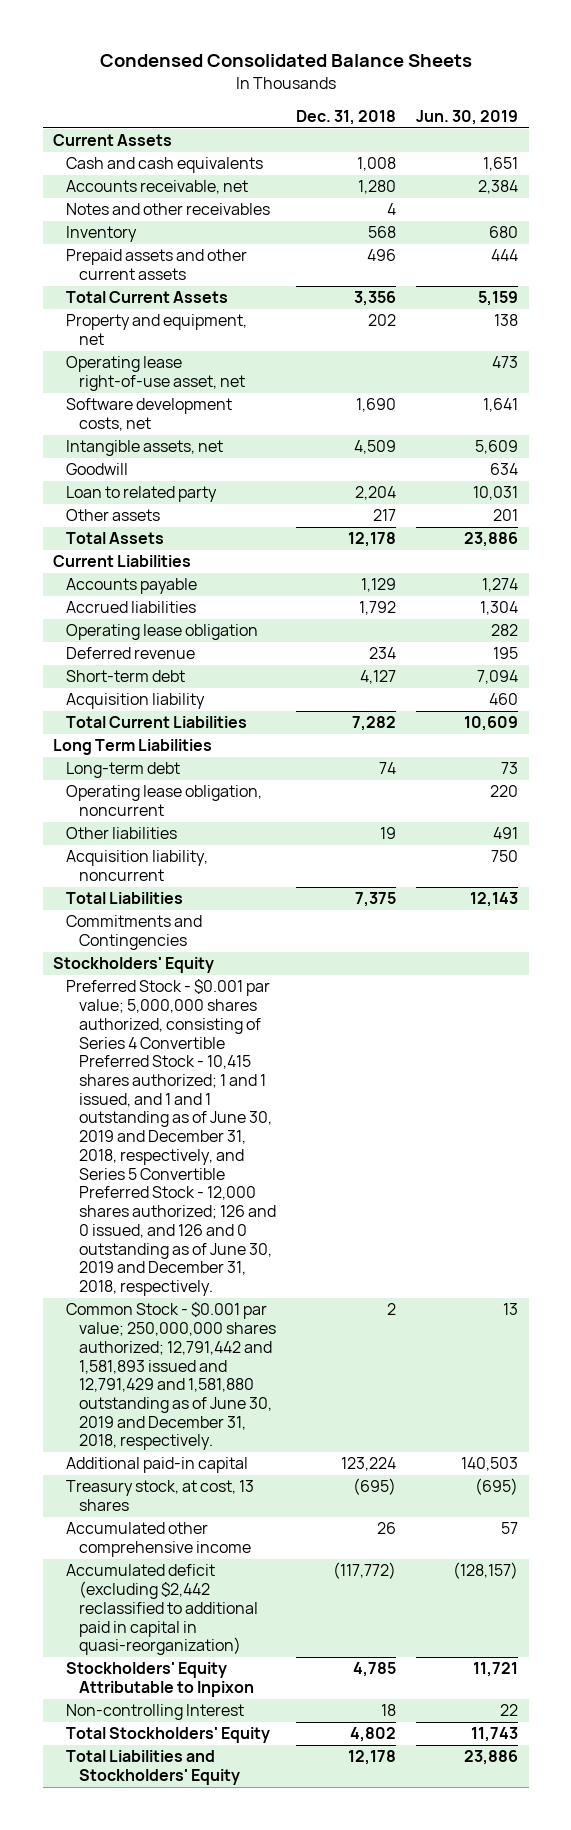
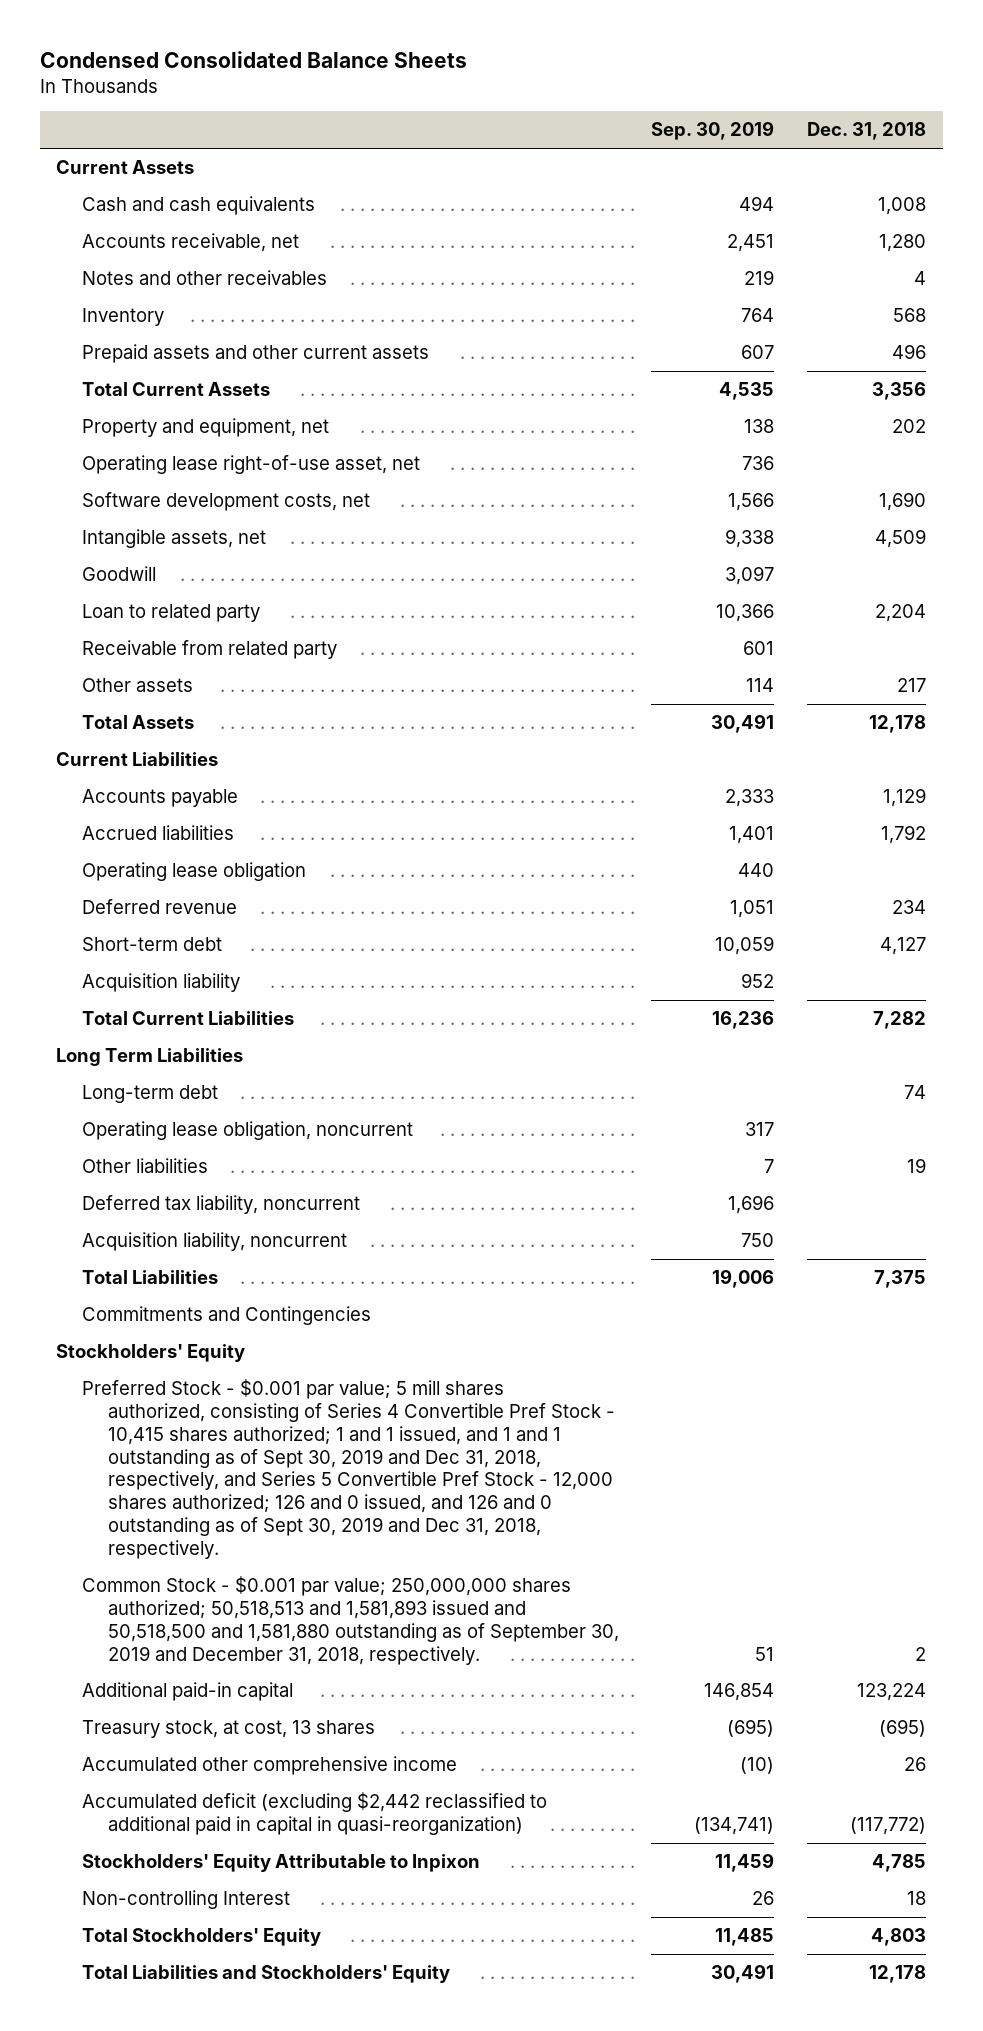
- | Dec. 31, 2018 | Jun. 30, 2019
+ | Sep. 30, 2019 | Dec. 31, 2018
+ Receivable from related party | 601 |
+ Deferred tax liability, noncurrent | 1,696 |
- Preferred Stock - $0.001 par value; 5,000,000 shares authorized, consisting of Series 4 Convertible Preferred Stock - 10,415 shares authorized; 1 and 1 issued, and 1 and 1 outstanding as of June 30, 2019 and December 31, 2018, respectively, and Series 5 Convertible Preferred Stock - 12,000 shares authorized; 126 and 0 issued, and 126 and 0 outstanding as of June 30, 2019 and December 31, 2018, respectively.
- Common Stock - $0.001 par value; 250,000,000 shares authorized; 12,791,442 and 1,581,893 issued and 12,791,429 and 1,581,880 outstanding as of June 30, 2019 and December 31, 2018, respectively. | 2 | 13
+ Preferred Stock - $0.001 par value; 5 mill shares authorized, consisting of Series 4 Convertible Pref Stock - 10,415 shares authorized; 1 and 1 issued, and 1 and 1 outstanding as of Sept 30, 2019 and Dec 31, 2018, respectively, and Series 5 Convertible Pref Stock - 12,000 shares authorized; 126 and 0 issued, and 126 and 0 outstanding as of Sept 30, 2019 and Dec 31, 2018, respectively.
+ Common Stock - $0.001 par value; 250,000,000 shares authorized; 50,518,513 and 1,581,893 issued and 50,518,500 and 1,581,880 outstanding as of September 30, 2019 and December 31, 2018, respectively. | 51 | 2
- Total Stockholders' Equity | 4,802 | 11,743
+ Total Stockholders' Equity | 11,485 | 4,803

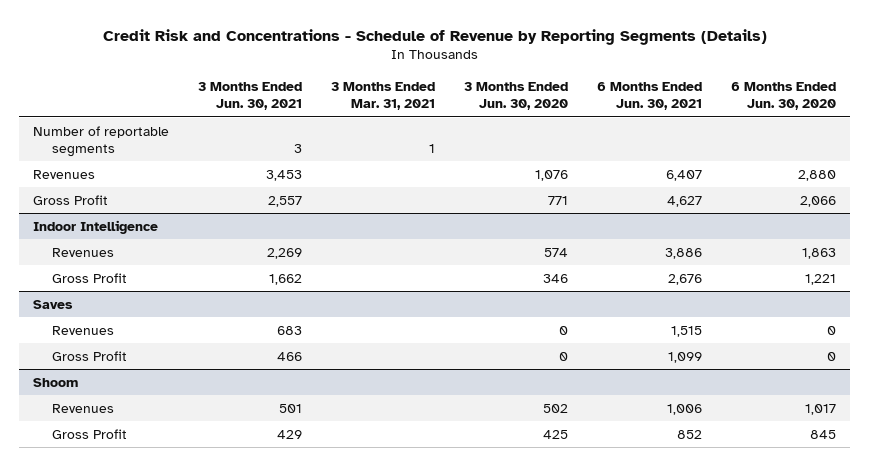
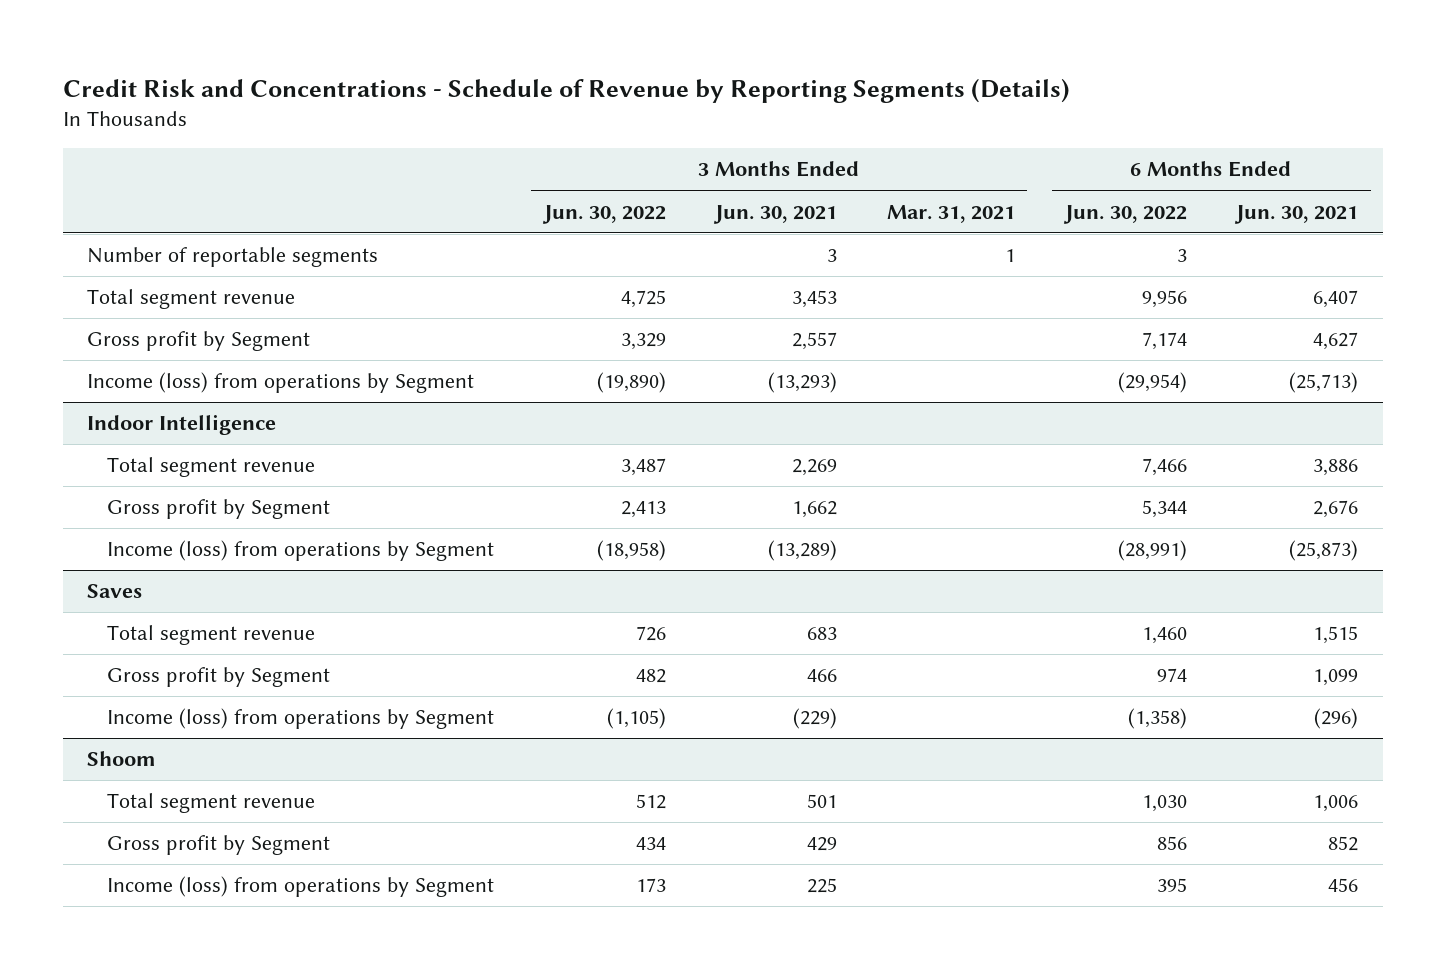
- | 3 Months Ended Jun. 30, 2021 | 3 Months Ended Mar. 31, 2021 | 3 Months Ended Jun. 30, 2020 | 6 Months Ended Jun. 30, 2021 | 6 Months Ended Jun. 30, 2020
+ | 3 Months Ended Jun. 30, 2022 | 3 Months Ended Jun. 30, 2021 | 3 Months Ended Mar. 31, 2021 | 6 Months Ended Jun. 30, 2022 | 6 Months Ended Jun. 30, 2021
- Revenues | 3,453 | | 1,076 | 6,407 | 2,880
- Gross Profit | 2,557 | | 771 | 4,627 | 2,066
+ Total segment revenue | 4,725 | 3,453 | | 9,956 | 6,407
+ Gross profit by Segment | 3,329 | 2,557 | | 7,174 | 4,627
+ Income (loss) from operations by Segment | (19,890) | (13,293) | | (29,954) | (25,713)
@ Indoor Intelligence
- Revenues | 2,269 | | 574 | 3,886 | 1,863
- Gross Profit | 1,662 | | 346 | 2,676 | 1,221
+ Total segment revenue | 3,487 | 2,269 | | 7,466 | 3,886
+ Gross profit by Segment | 2,413 | 1,662 | | 5,344 | 2,676
+ Income (loss) from operations by Segment | (18,958) | (13,289) | | (28,991) | (25,873)
@ Saves
- Revenues | 683 | | 0 | 1,515 | 0
- Gross Profit | 466 | | 0 | 1,099 | 0
+ Total segment revenue | 726 | 683 | | 1,460 | 1,515
+ Gross profit by Segment | 482 | 466 | | 974 | 1,099
+ Income (loss) from operations by Segment | (1,105) | (229) | | (1,358) | (296)
@ Shoom
- Revenues | 501 | | 502 | 1,006 | 1,017
- Gross Profit | 429 | | 425 | 852 | 845
+ Total segment revenue | 512 | 501 | | 1,030 | 1,006
+ Gross profit by Segment | 434 | 429 | | 856 | 852
+ Income (loss) from operations by Segment | 173 | 225 | | 395 | 456

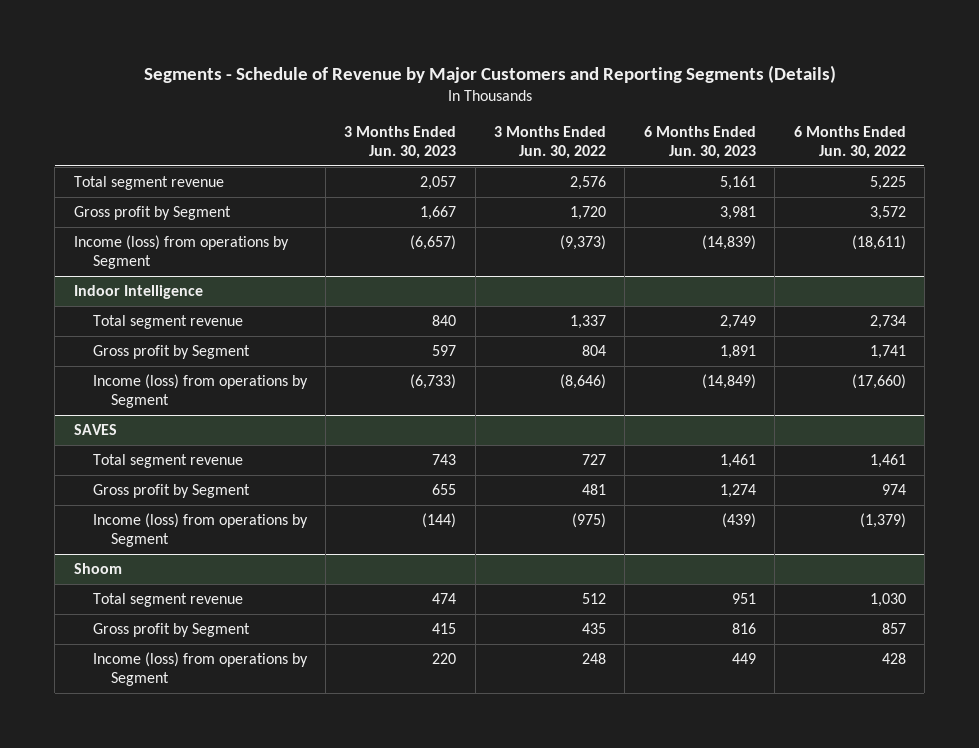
- Credit Risk and Concentrations - Schedule of Revenue by Reporting Segments (Details)
+ Segments - Schedule of Revenue by Major Customers and Reporting Segments (Details)
- | 3 Months Ended Jun. 30, 2022 | 3 Months Ended Jun. 30, 2021 | 3 Months Ended Mar. 31, 2021 | 6 Months Ended Jun. 30, 2022 | 6 Months Ended Jun. 30, 2021
+ | 3 Months Ended Jun. 30, 2023 | 3 Months Ended Jun. 30, 2022 | 6 Months Ended Jun. 30, 2023 | 6 Months Ended Jun. 30, 2022
- Number of reportable segments | | 3 | 1 | 3 |
- Total segment revenue | 4,725 | 3,453 | | 9,956 | 6,407
- Gross profit by Segment | 3,329 | 2,557 | | 7,174 | 4,627
- Income (loss) from operations by Segment | (19,890) | (13,293) | | (29,954) | (25,713)
+ Total segment revenue | 2,057 | 2,576 | 5,161 | 5,225
+ Gross profit by Segment | 1,667 | 1,720 | 3,981 | 3,572
+ Income (loss) from operations by Segment | (6,657) | (9,373) | (14,839) | (18,611)
@ Indoor Intelligence
- Total segment revenue | 3,487 | 2,269 | | 7,466 | 3,886
- Gross profit by Segment | 2,413 | 1,662 | | 5,344 | 2,676
- Income (loss) from operations by Segment | (18,958) | (13,289) | | (28,991) | (25,873)
- Saves
- Total segment revenue | 726 | 683 | | 1,460 | 1,515
- Gross profit by Segment | 482 | 466 | | 974 | 1,099
- Income (loss) from operations by Segment | (1,105) | (229) | | (1,358) | (296)
@ Indoor Intelligence
+ Total segment revenue | 840 | 1,337 | 2,749 | 2,734
+ Gross profit by Segment | 597 | 804 | 1,891 | 1,741
+ Income (loss) from operations by Segment | (6,733) | (8,646) | (14,849) | (17,660)
+ SAVES
+ Total segment revenue | 743 | 727 | 1,461 | 1,461
+ Gross profit by Segment | 655 | 481 | 1,274 | 974
+ Income (loss) from operations by Segment | (144) | (975) | (439) | (1,379)
@ Shoom
- Gross profit by Segment | 434 | 429 | | 856 | 852
- Income (loss) from operations by Segment | 173 | 225 | | 395 | 456
+ Gross profit by Segment | 415 | 435 | 816 | 857
+ Income (loss) from operations by Segment | 220 | 248 | 449 | 428

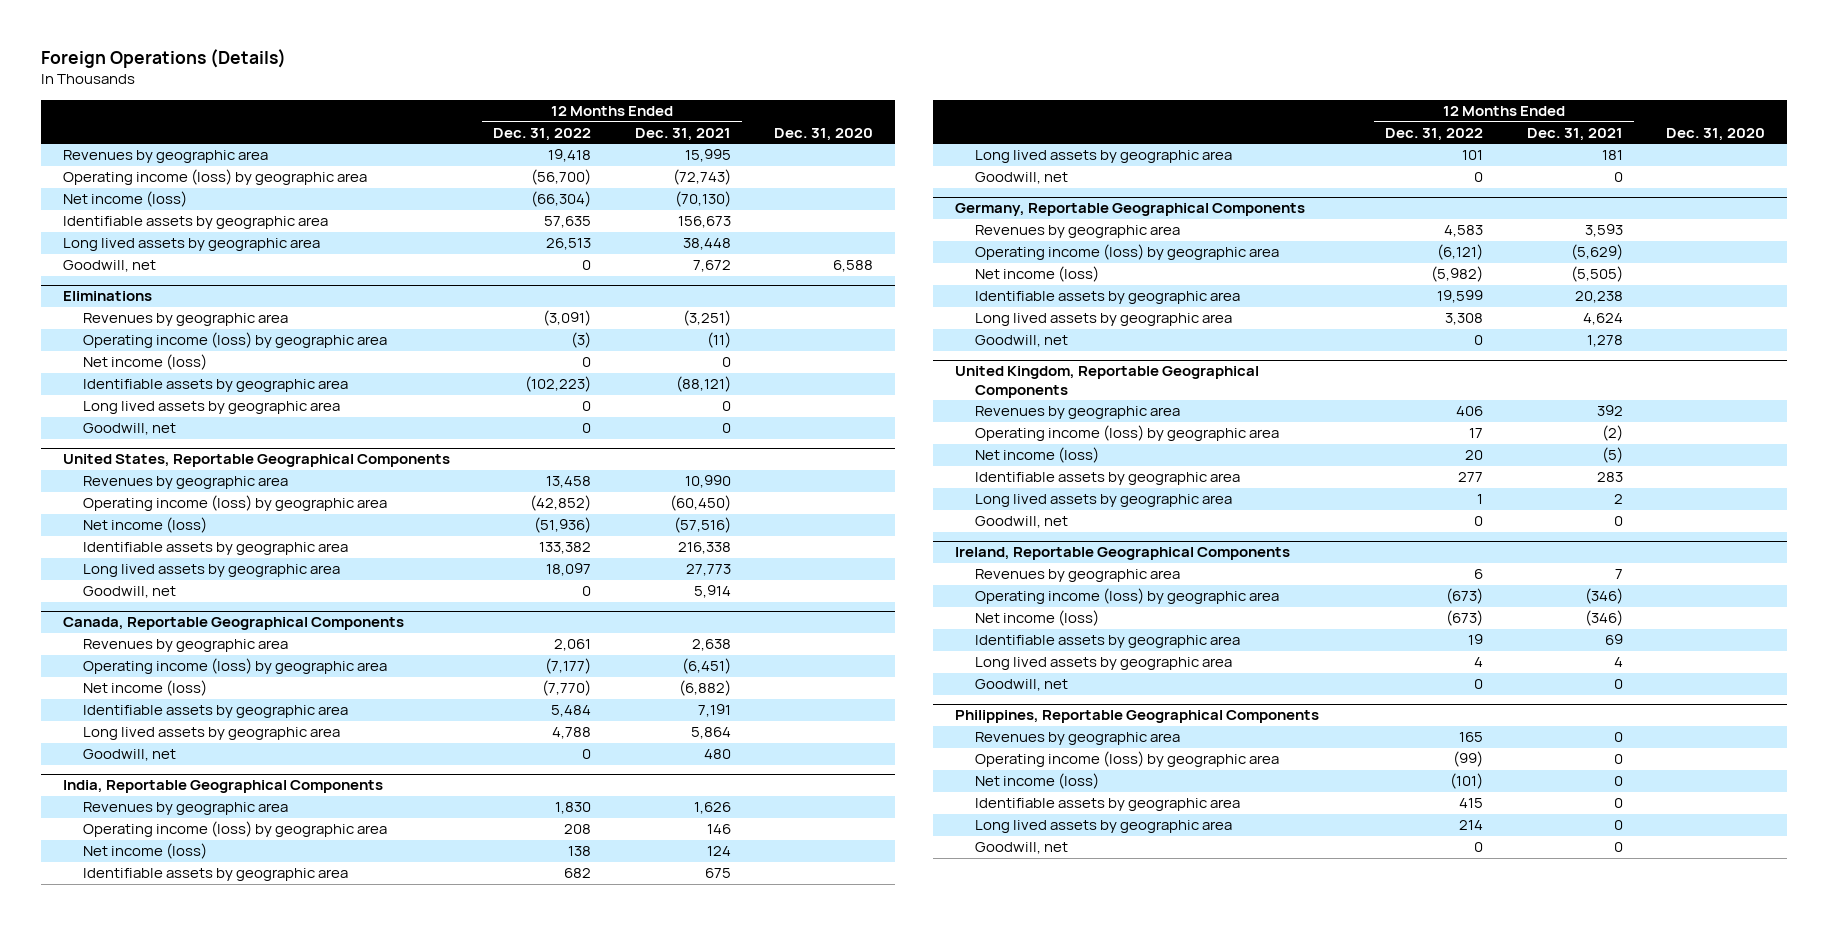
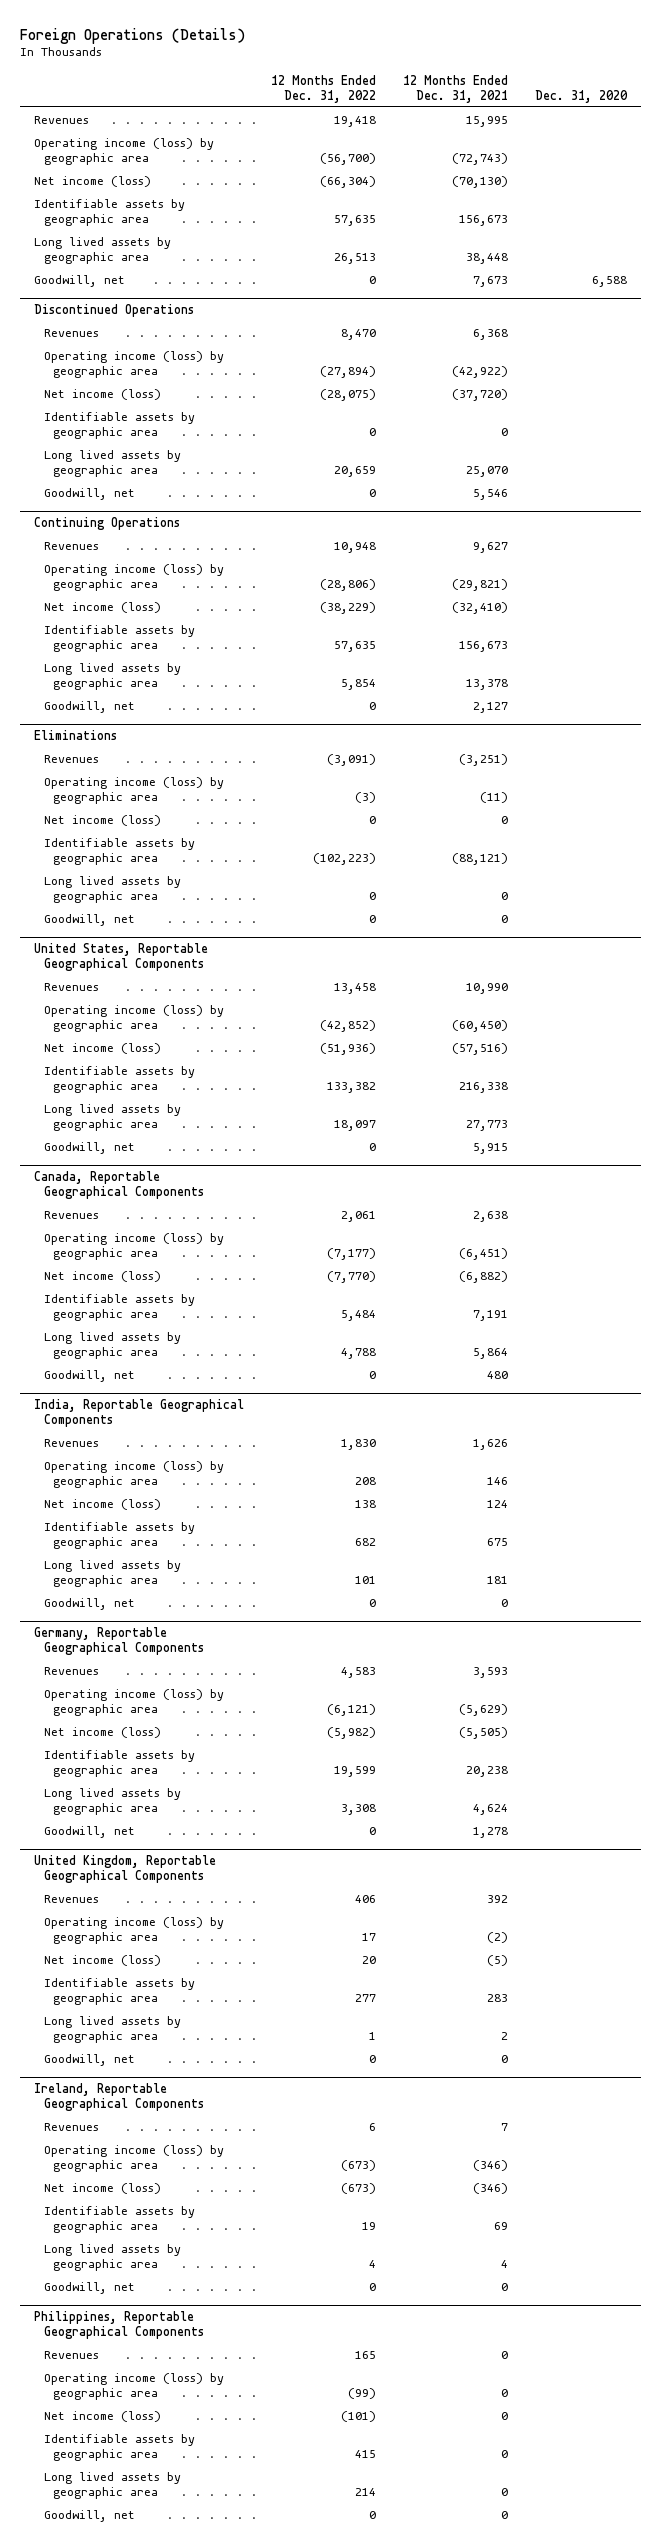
- Revenues by geographic area | 19,418 | 15,995 |
+ Revenues | 19,418 | 15,995 |
- Goodwill, net | 0 | 7,672 | 6,588
+ Goodwill, net | 0 | 7,673 | 6,588
+ Discontinued Operations
+ Revenues | 8,470 | 6,368 |
+ Operating income (loss) by geographic area | (27,894) | (42,922) |
+ Net income (loss) | (28,075) | (37,720) |
+ Identifiable assets by geographic area | 0 | 0 |
+ Long lived assets by geographic area | 20,659 | 25,070 |
+ Goodwill, net | 0 | 5,546 |
+ Continuing Operations
+ Revenues | 10,948 | 9,627 |
+ Operating income (loss) by geographic area | (28,806) | (29,821) |
+ Net income (loss) | (38,229) | (32,410) |
+ Identifiable assets by geographic area | 57,635 | 156,673 |
+ Long lived assets by geographic area | 5,854 | 13,378 |
+ Goodwill, net | 0 | 2,127 |
@ Eliminations
- Revenues by geographic area | (3,091) | (3,251) |
+ Revenues | (3,091) | (3,251) |
@ United States, Reportable Geographical Components
- Revenues by geographic area | 13,458 | 10,990 |
+ Revenues | 13,458 | 10,990 |
- Goodwill, net | 0 | 5,914 |
+ Goodwill, net | 0 | 5,915 |
@ Canada, Reportable Geographical Components
- Revenues by geographic area | 2,061 | 2,638 |
+ Revenues | 2,061 | 2,638 |
@ India, Reportable Geographical Components
- Revenues by geographic area | 1,830 | 1,626 |
+ Revenues | 1,830 | 1,626 |
@ Germany, Reportable Geographical Components
- Revenues by geographic area | 4,583 | 3,593 |
+ Revenues | 4,583 | 3,593 |
@ United Kingdom, Reportable Geographical Components
- Revenues by geographic area | 406 | 392 |
+ Revenues | 406 | 392 |
@ Ireland, Reportable Geographical Components
- Revenues by geographic area | 6 | 7 |
+ Revenues | 6 | 7 |
@ Philippines, Reportable Geographical Components
- Revenues by geographic area | 165 | 0 |
+ Revenues | 165 | 0 |

